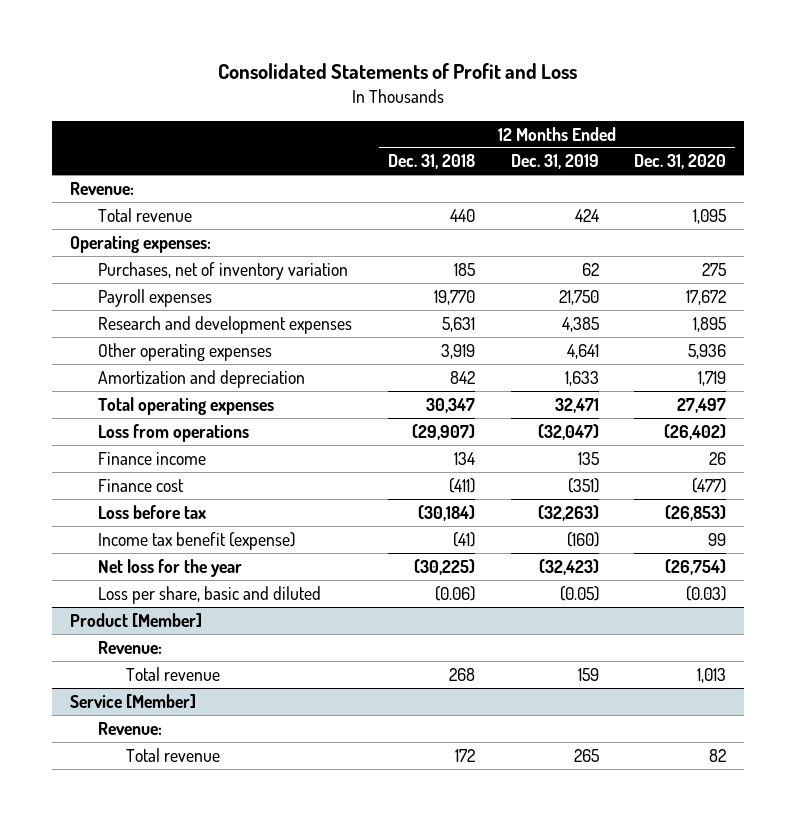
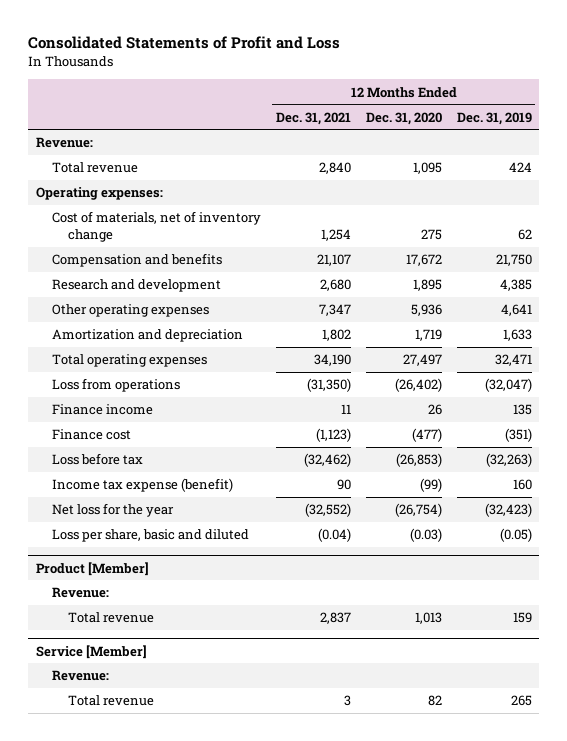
- | 12 Months Ended Dec. 31, 2018 | 12 Months Ended Dec. 31, 2019 | 12 Months Ended Dec. 31, 2020
+ | 12 Months Ended Dec. 31, 2021 | 12 Months Ended Dec. 31, 2020 | 12 Months Ended Dec. 31, 2019
- Purchases, net of inventory variation | 185 | 62 | 275
- Payroll expenses | 19,770 | 21,750 | 17,672
- Research and development expenses | 5,631 | 4,385 | 1,895
+ Cost of materials, net of inventory change | 1,254 | 275 | 62
+ Compensation and benefits | 21,107 | 17,672 | 21,750
+ Research and development | 2,680 | 1,895 | 4,385
- Income tax benefit (expense) | (41) | (160) | 99
+ Income tax expense (benefit) | 90 | (99) | 160

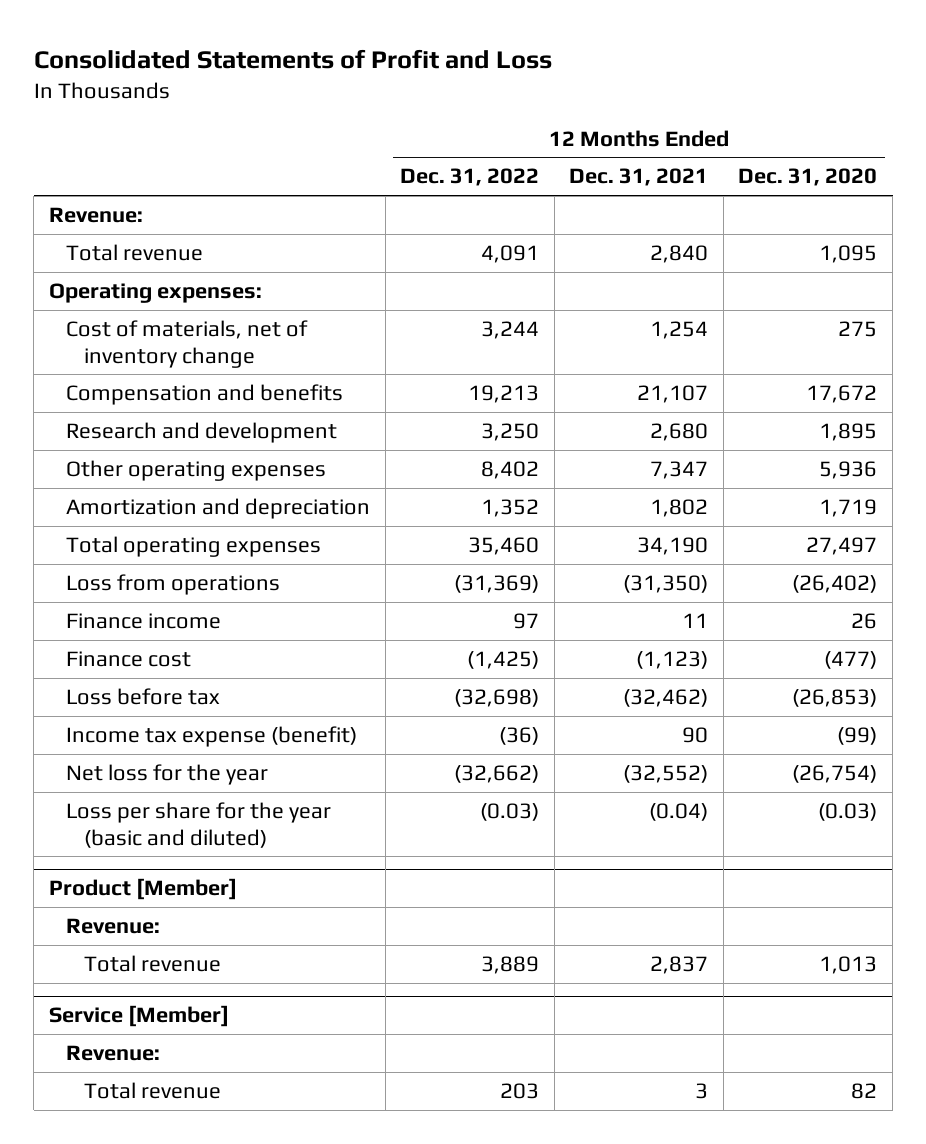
- | 12 Months Ended Dec. 31, 2021 | 12 Months Ended Dec. 31, 2020 | 12 Months Ended Dec. 31, 2019
+ | 12 Months Ended Dec. 31, 2022 | 12 Months Ended Dec. 31, 2021 | 12 Months Ended Dec. 31, 2020
- Loss per share, basic and diluted | (0.04) | (0.03) | (0.05)
+ Loss per share for the year (basic and diluted) | (0.03) | (0.04) | (0.03)

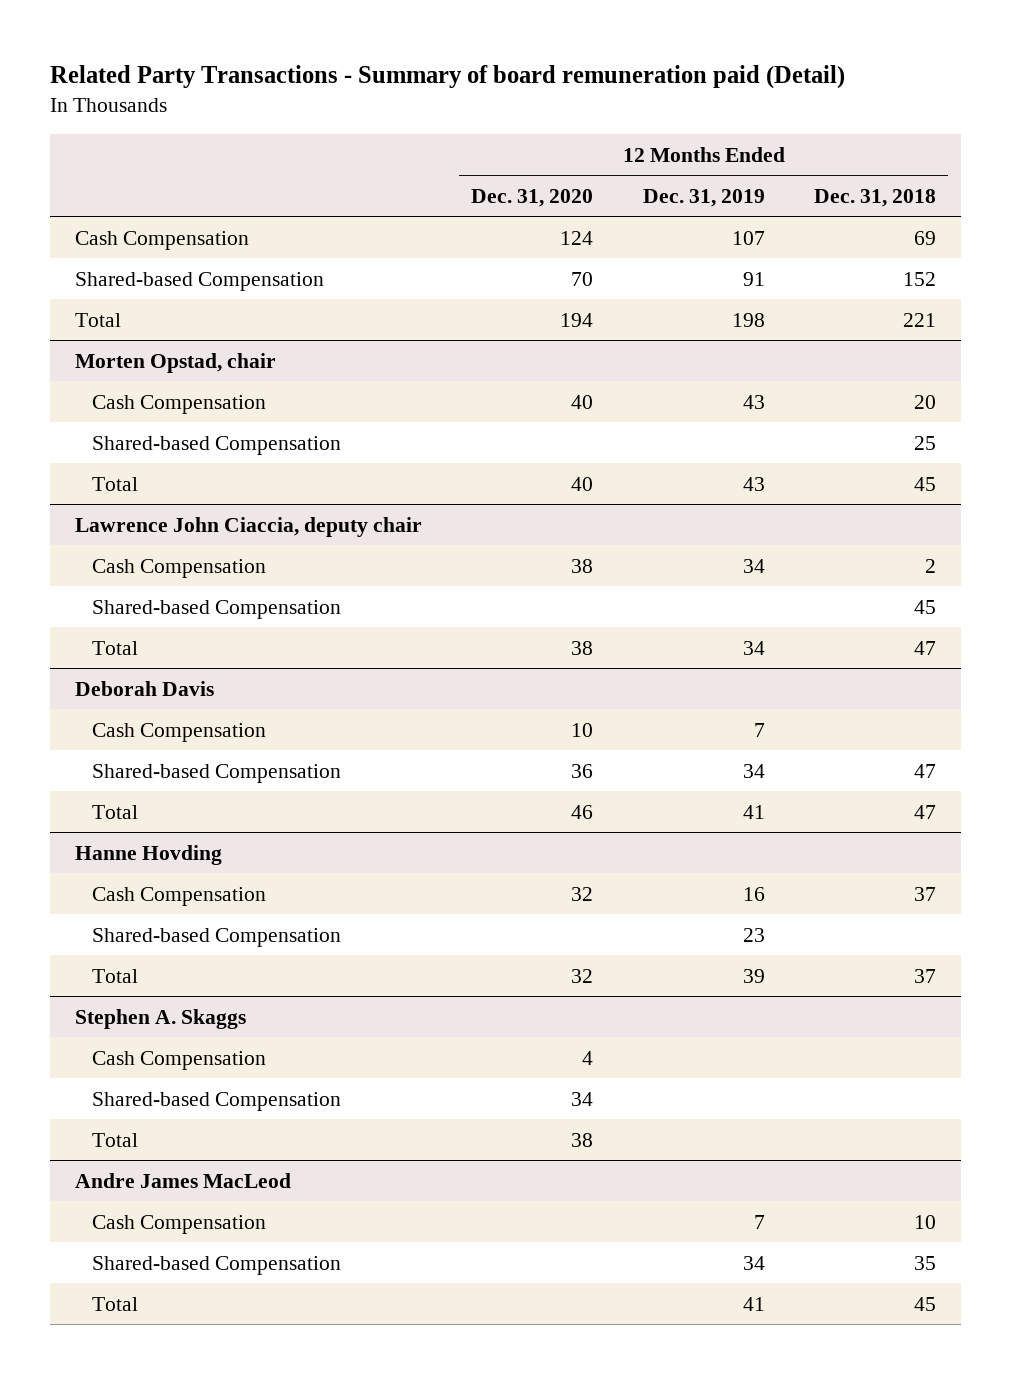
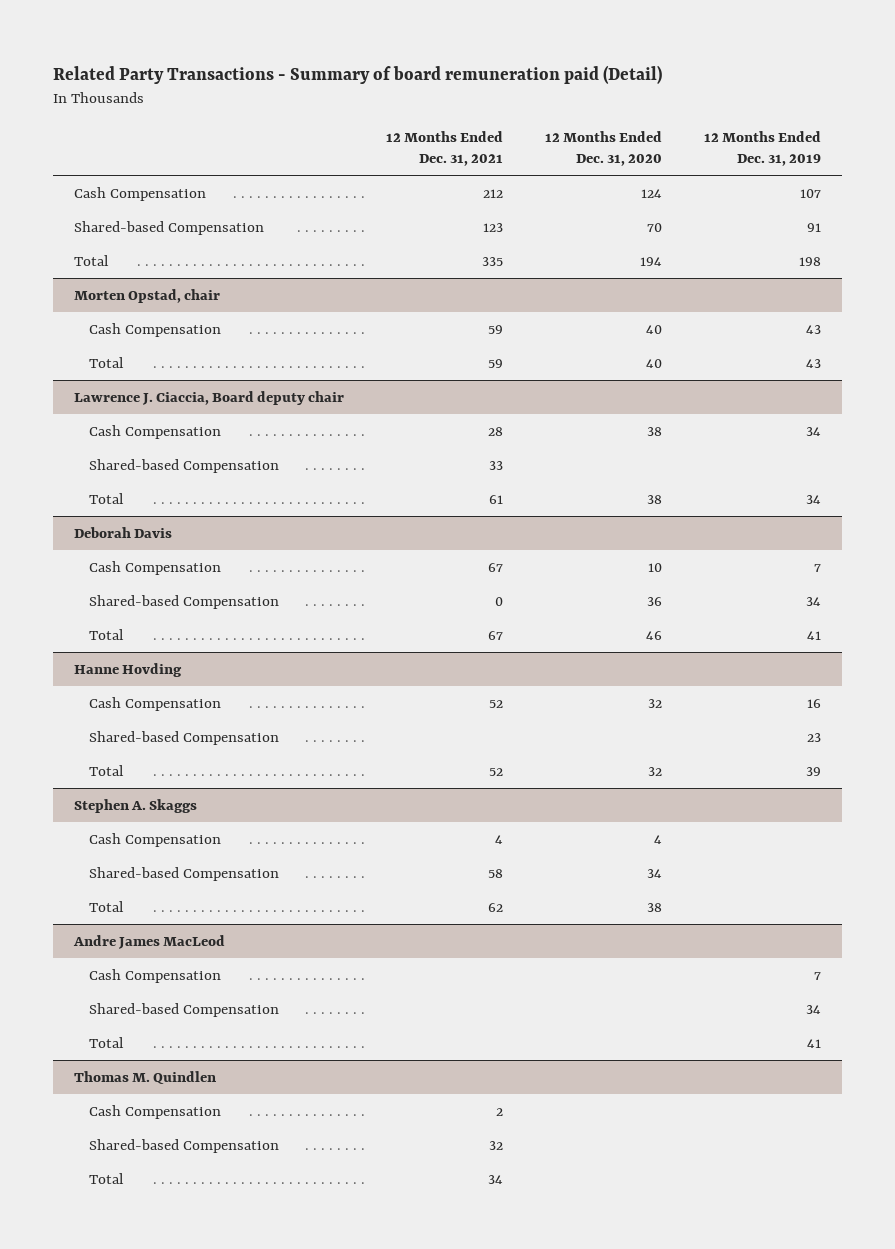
- | 12 Months Ended Dec. 31, 2020 | 12 Months Ended Dec. 31, 2019 | 12 Months Ended Dec. 31, 2018
+ | 12 Months Ended Dec. 31, 2021 | 12 Months Ended Dec. 31, 2020 | 12 Months Ended Dec. 31, 2019
@ Morten Opstad, chair
- Shared-based Compensation | | | 25
- Lawrence John Ciaccia, deputy chair
+ Lawrence J. Ciaccia, Board deputy chair
+ Thomas M. Quindlen
+ Cash Compensation | 2 | |
+ Shared-based Compensation | 32 | |
+ Total | 34 | |

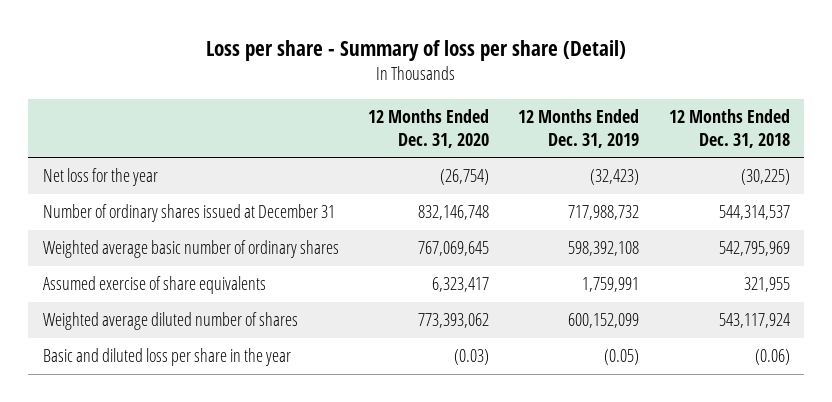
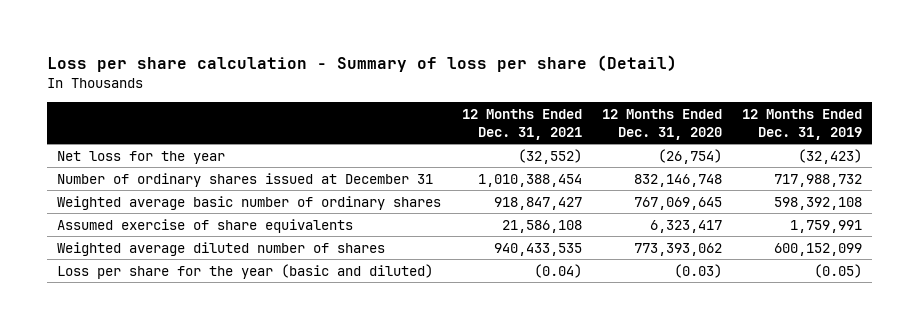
- Loss per share - Summary of loss per share (Detail)
+ Loss per share calculation - Summary of loss per share (Detail)
- | 12 Months Ended Dec. 31, 2020 | 12 Months Ended Dec. 31, 2019 | 12 Months Ended Dec. 31, 2018
+ | 12 Months Ended Dec. 31, 2021 | 12 Months Ended Dec. 31, 2020 | 12 Months Ended Dec. 31, 2019
- Basic and diluted loss per share in the year | (0.03) | (0.05) | (0.06)
+ Loss per share for the year (basic and diluted) | (0.04) | (0.03) | (0.05)

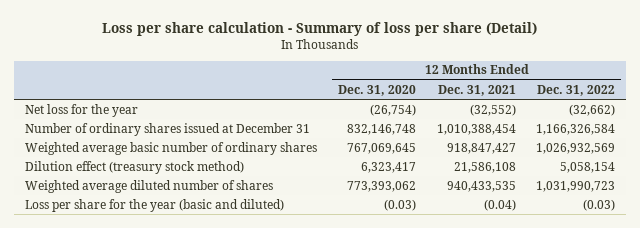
- | 12 Months Ended Dec. 31, 2021 | 12 Months Ended Dec. 31, 2020 | 12 Months Ended Dec. 31, 2019
+ | 12 Months Ended Dec. 31, 2020 | 12 Months Ended Dec. 31, 2021 | 12 Months Ended Dec. 31, 2022
- Assumed exercise of share equivalents | 21,586,108 | 6,323,417 | 1,759,991
+ Dilution effect (treasury stock method) | 6,323,417 | 21,586,108 | 5,058,154

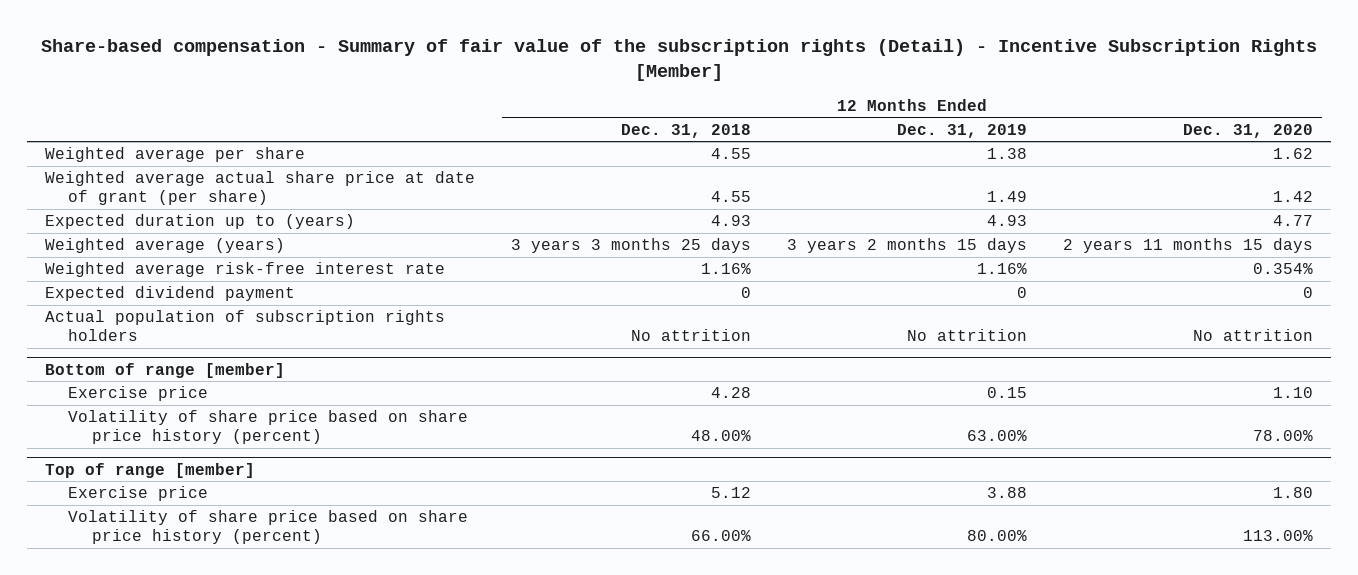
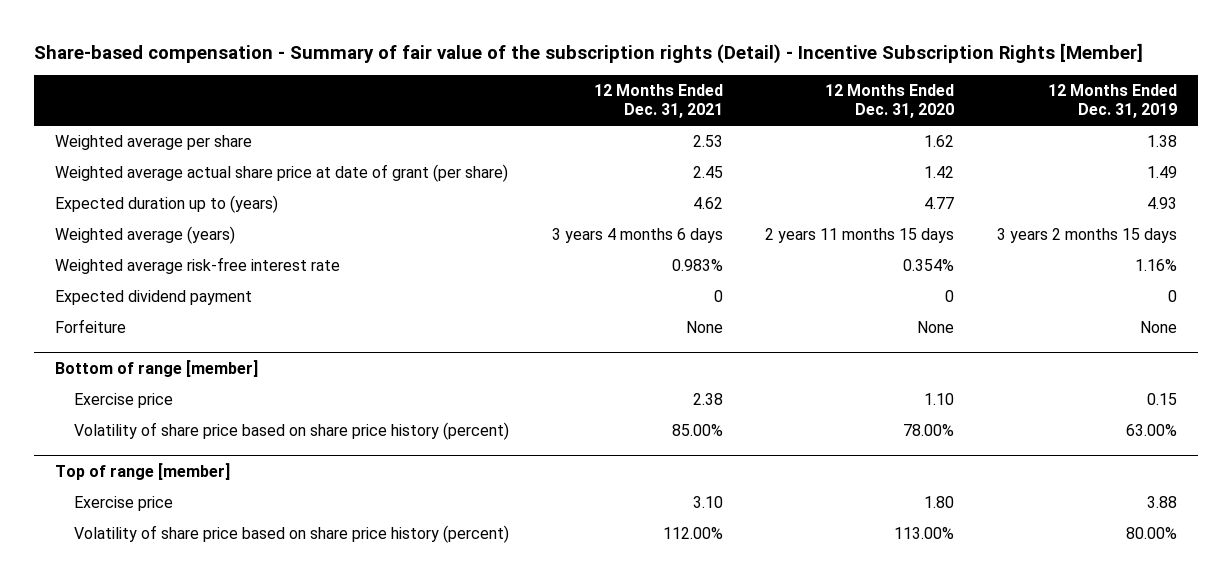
- | 12 Months Ended Dec. 31, 2018 | 12 Months Ended Dec. 31, 2019 | 12 Months Ended Dec. 31, 2020
+ | 12 Months Ended Dec. 31, 2021 | 12 Months Ended Dec. 31, 2020 | 12 Months Ended Dec. 31, 2019
- Actual population of subscription rights holders | No attrition | No attrition | No attrition
+ Forfeiture | None | None | None

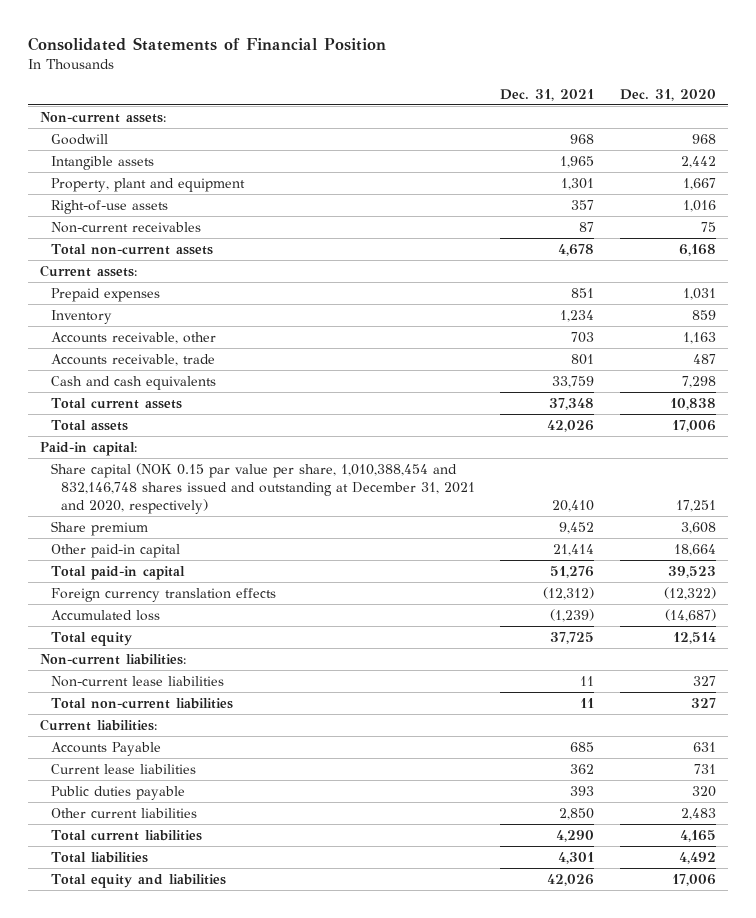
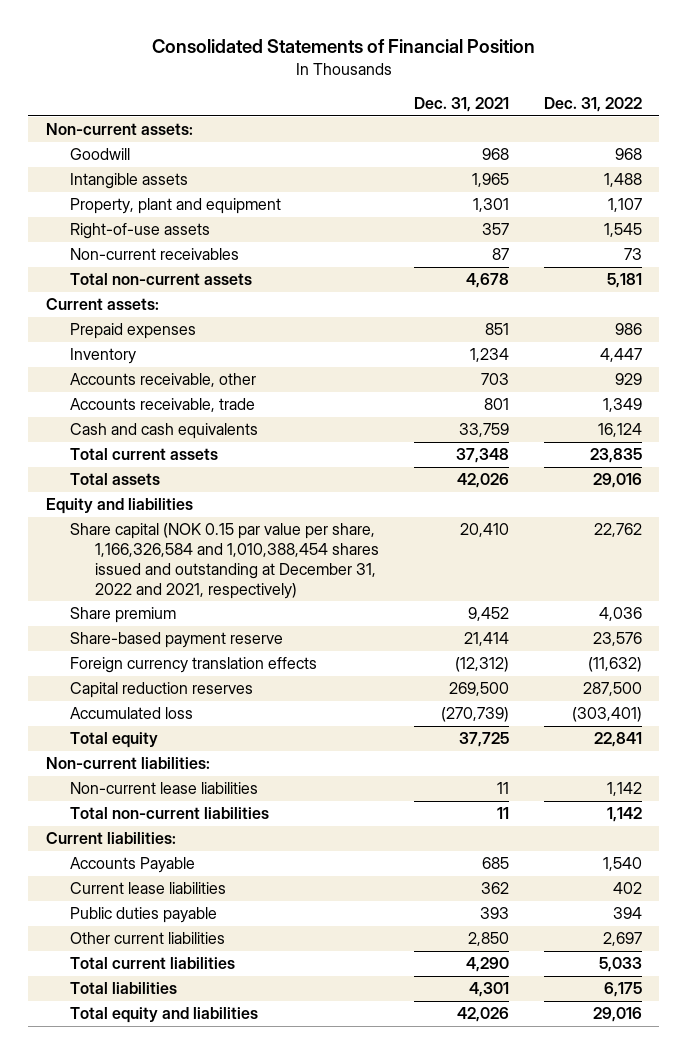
- | Dec. 31, 2021 | Dec. 31, 2020
+ | Dec. 31, 2021 | Dec. 31, 2022
- Paid-in capital:
- Share capital (NOK 0.15 par value per share, 1,010,388,454 and 832,146,748 shares issued and outstanding at December 31, 2021 and 2020, respectively) | 20,410 | 17,251
+ Equity and liabilities
+ Share capital (NOK 0.15 par value per share, 1,166,326,584 and 1,010,388,454 shares issued and outstanding at December 31, 2022 and 2021, respectively) | 20,410 | 22,762
- Other paid-in capital | 21,414 | 18,664
- Total paid-in capital | 51,276 | 39,523
+ Share-based payment reserve | 21,414 | 23,576
- Accumulated loss | (1,239) | (14,687)
+ Capital reduction reserves | 269,500 | 287,500
+ Accumulated loss | (270,739) | (303,401)

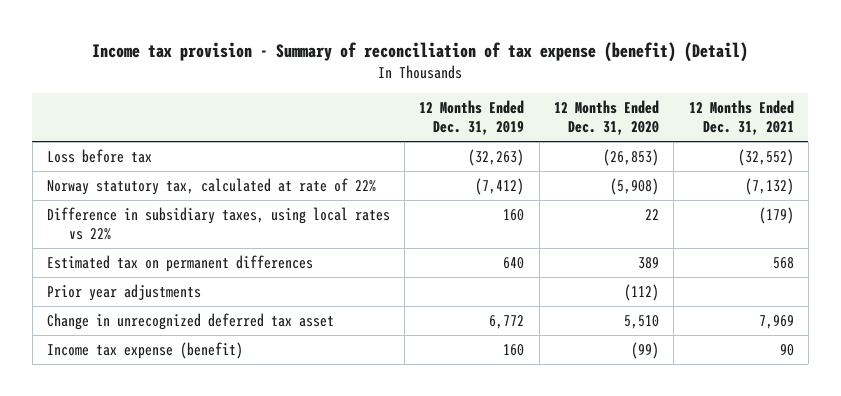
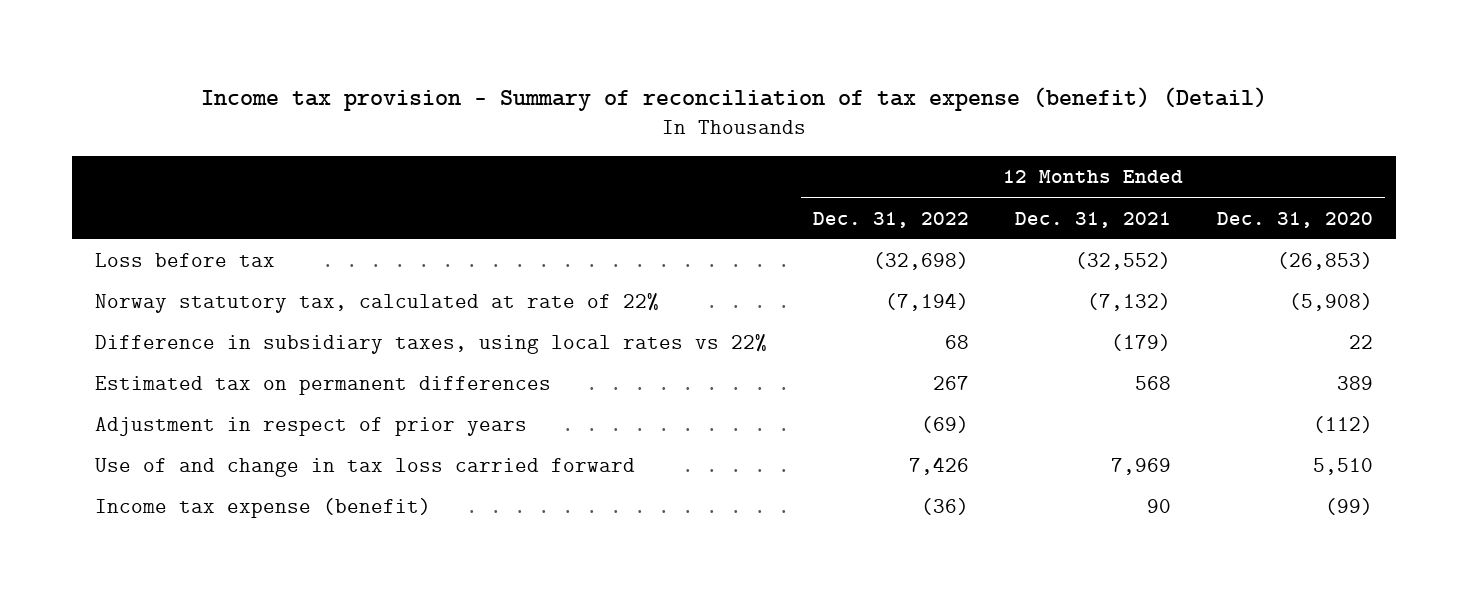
- | 12 Months Ended Dec. 31, 2019 | 12 Months Ended Dec. 31, 2020 | 12 Months Ended Dec. 31, 2021
+ | 12 Months Ended Dec. 31, 2022 | 12 Months Ended Dec. 31, 2021 | 12 Months Ended Dec. 31, 2020
- Prior year adjustments | | (112) |
- Change in unrecognized deferred tax asset | 6,772 | 5,510 | 7,969
+ Adjustment in respect of prior years | (69) | | (112)
+ Use of and change in tax loss carried forward | 7,426 | 7,969 | 5,510

